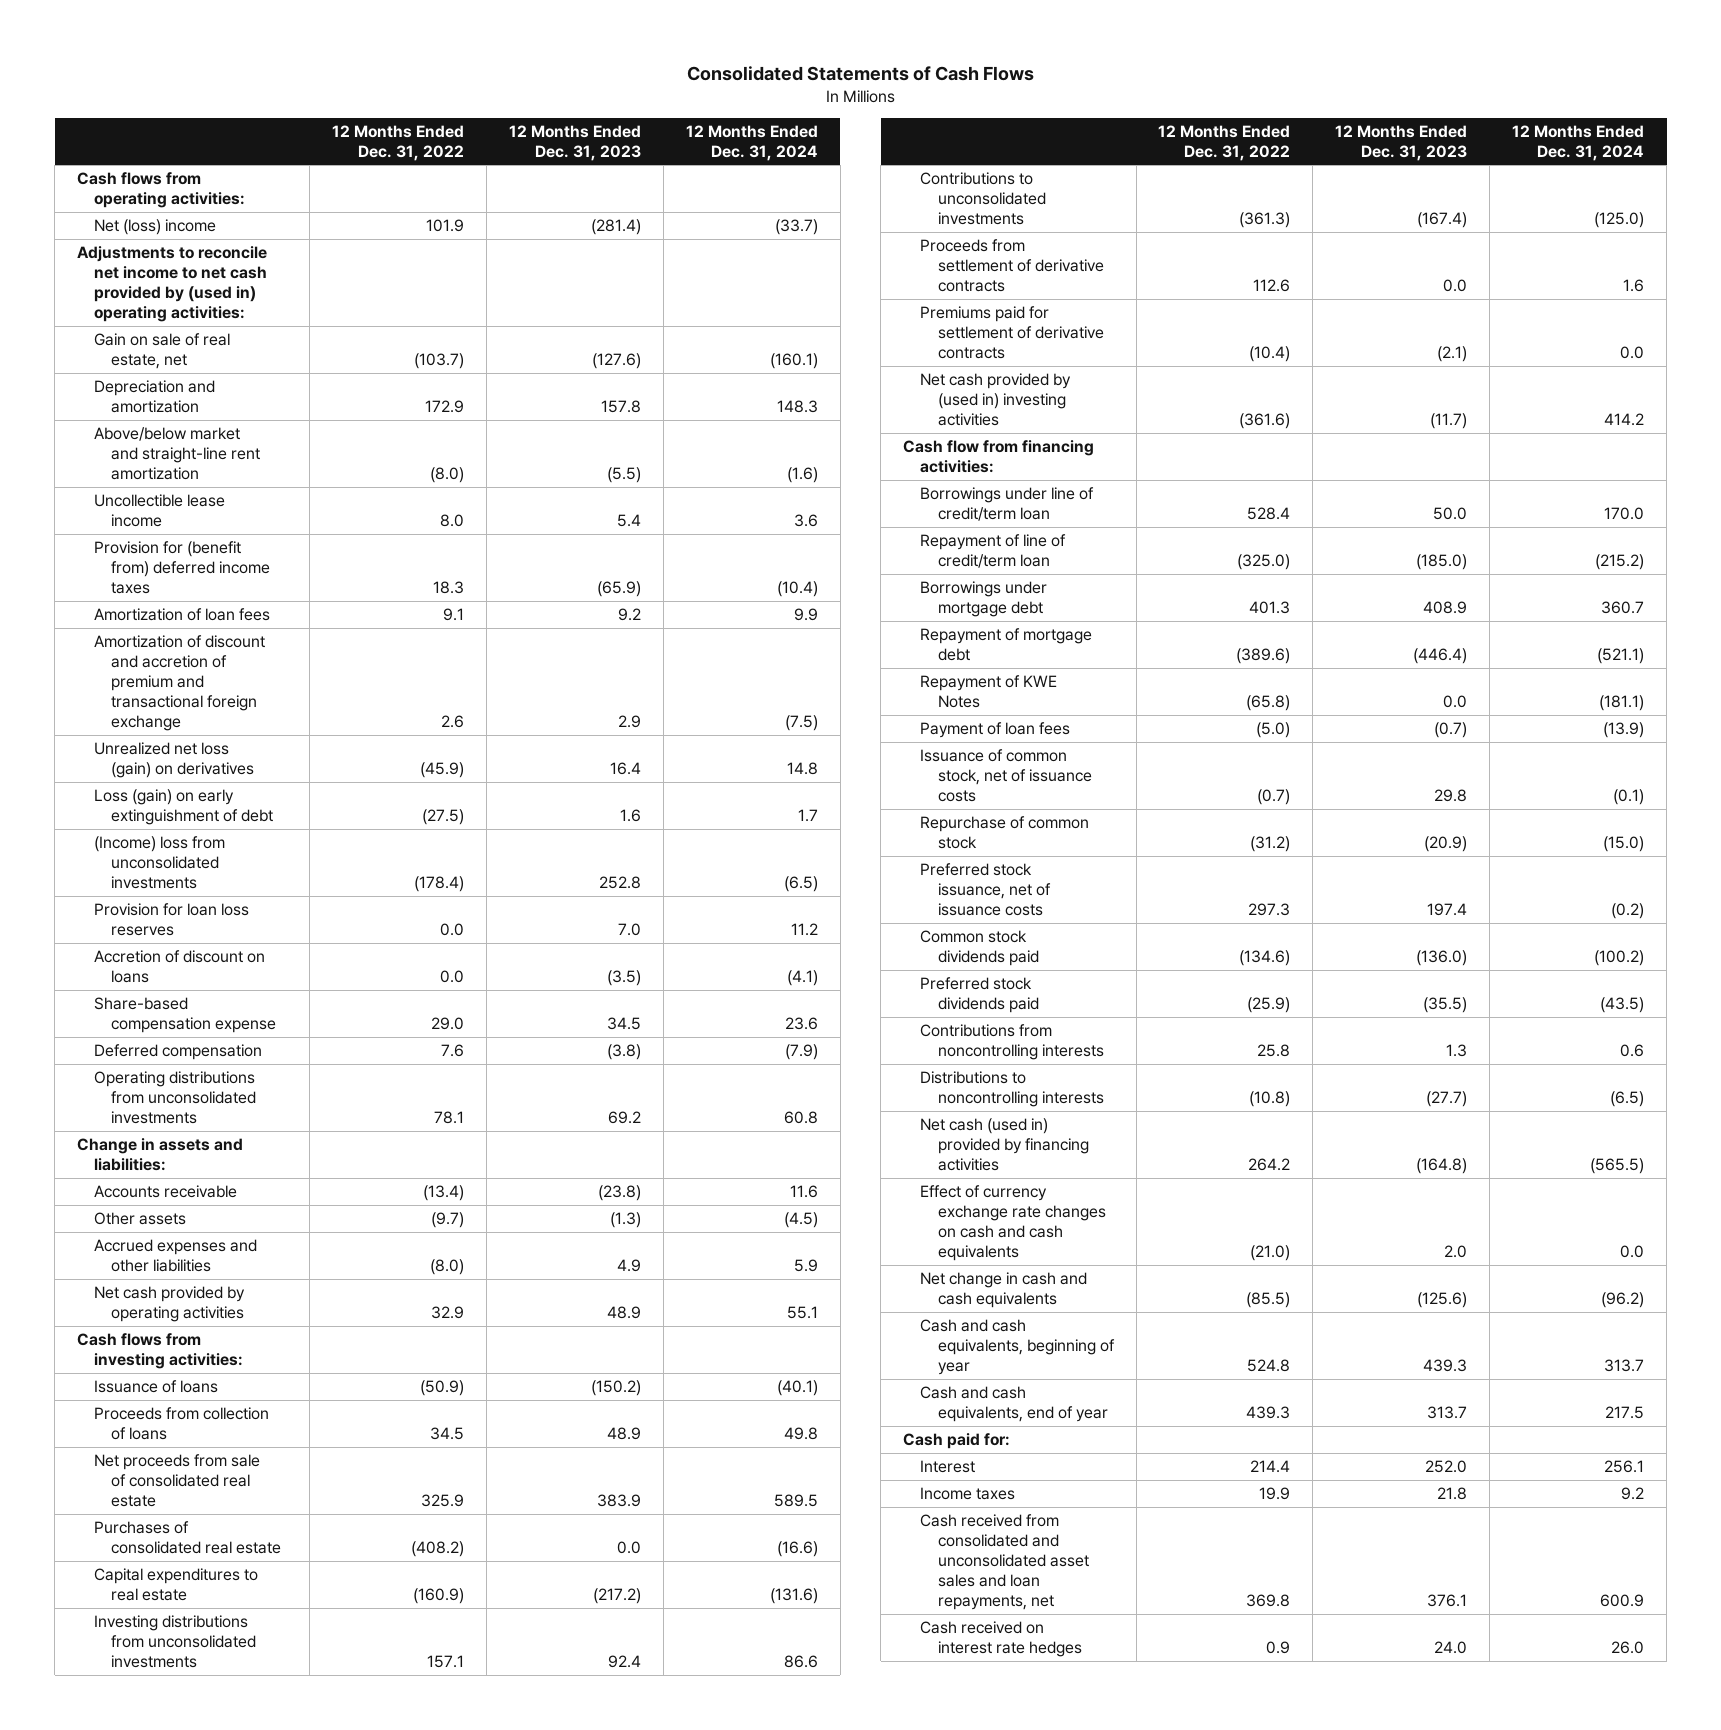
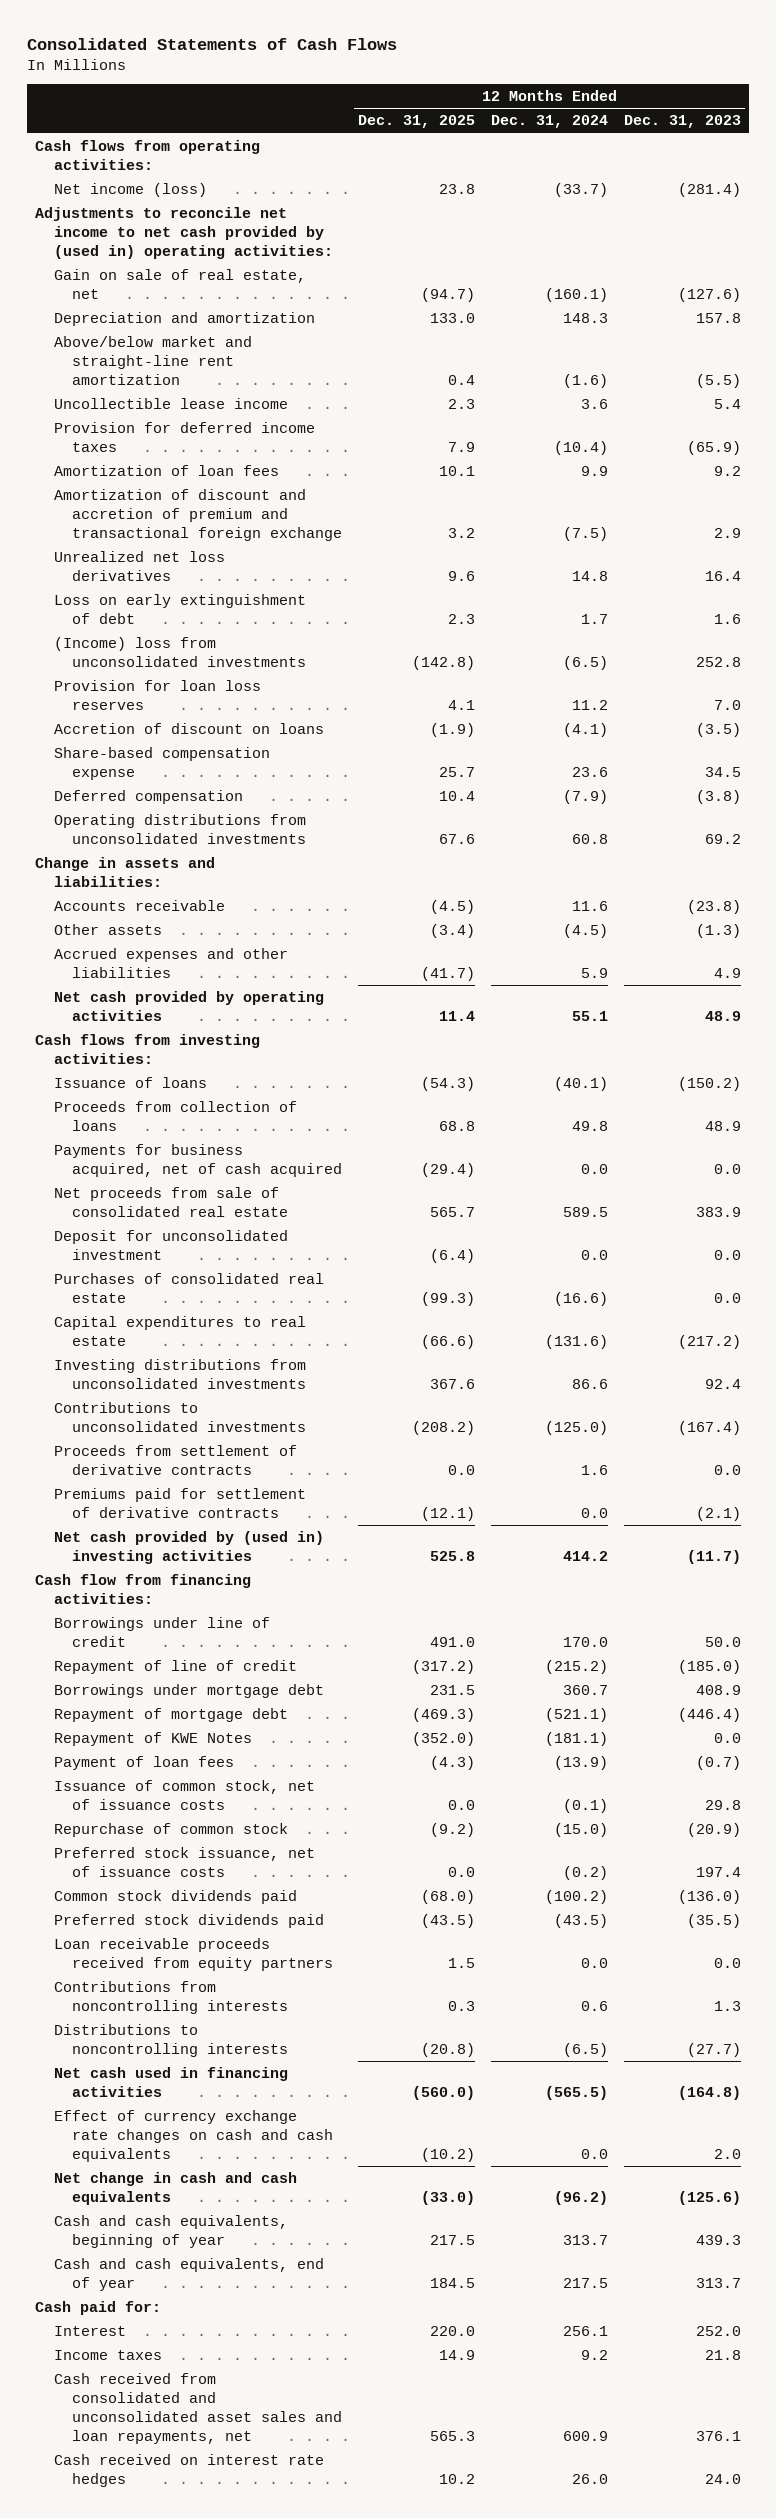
- | 12 Months Ended Dec. 31, 2022 | 12 Months Ended Dec. 31, 2023 | 12 Months Ended Dec. 31, 2024
+ | 12 Months Ended Dec. 31, 2025 | 12 Months Ended Dec. 31, 2024 | 12 Months Ended Dec. 31, 2023
- Net (loss) income | 101.9 | (281.4) | (33.7)
+ Net income (loss) | 23.8 | (33.7) | (281.4)
- Provision for (benefit from) deferred income taxes | 18.3 | (65.9) | (10.4)
+ Provision for deferred income taxes | 7.9 | (10.4) | (65.9)
- Unrealized net loss (gain) on derivatives | (45.9) | 16.4 | 14.8
- Loss (gain) on early extinguishment of debt | (27.5) | 1.6 | 1.7
+ Unrealized net loss derivatives | 9.6 | 14.8 | 16.4
+ Loss on early extinguishment of debt | 2.3 | 1.7 | 1.6
+ Payments for business acquired, net of cash acquired | (29.4) | 0.0 | 0.0
+ Deposit for unconsolidated investment | (6.4) | 0.0 | 0.0
- Borrowings under line of credit/term loan | 528.4 | 50.0 | 170.0
- Repayment of line of credit/term loan | (325.0) | (185.0) | (215.2)
+ Borrowings under line of credit | 491.0 | 170.0 | 50.0
+ Repayment of line of credit | (317.2) | (215.2) | (185.0)
+ Loan receivable proceeds received from equity partners | 1.5 | 0.0 | 0.0
- Net cash (used in) provided by financing activities | 264.2 | (164.8) | (565.5)
+ Net cash used in financing activities | (560.0) | (565.5) | (164.8)

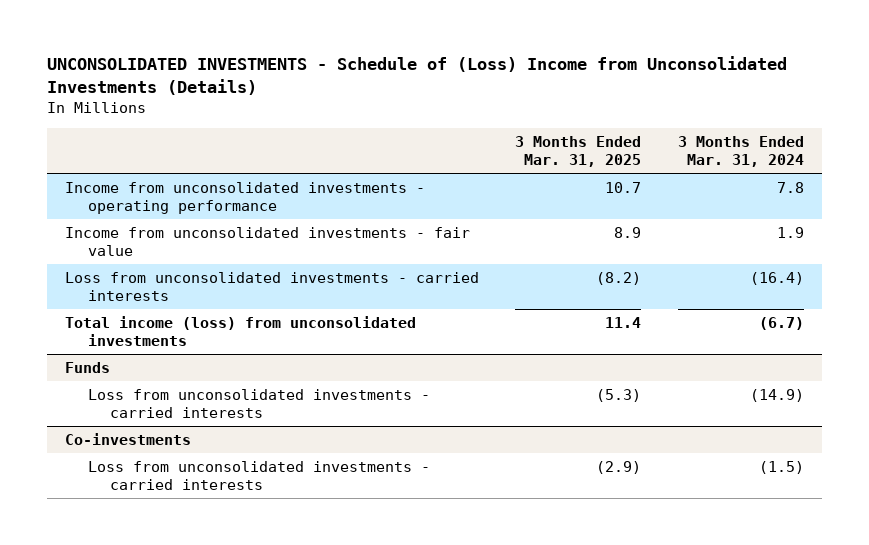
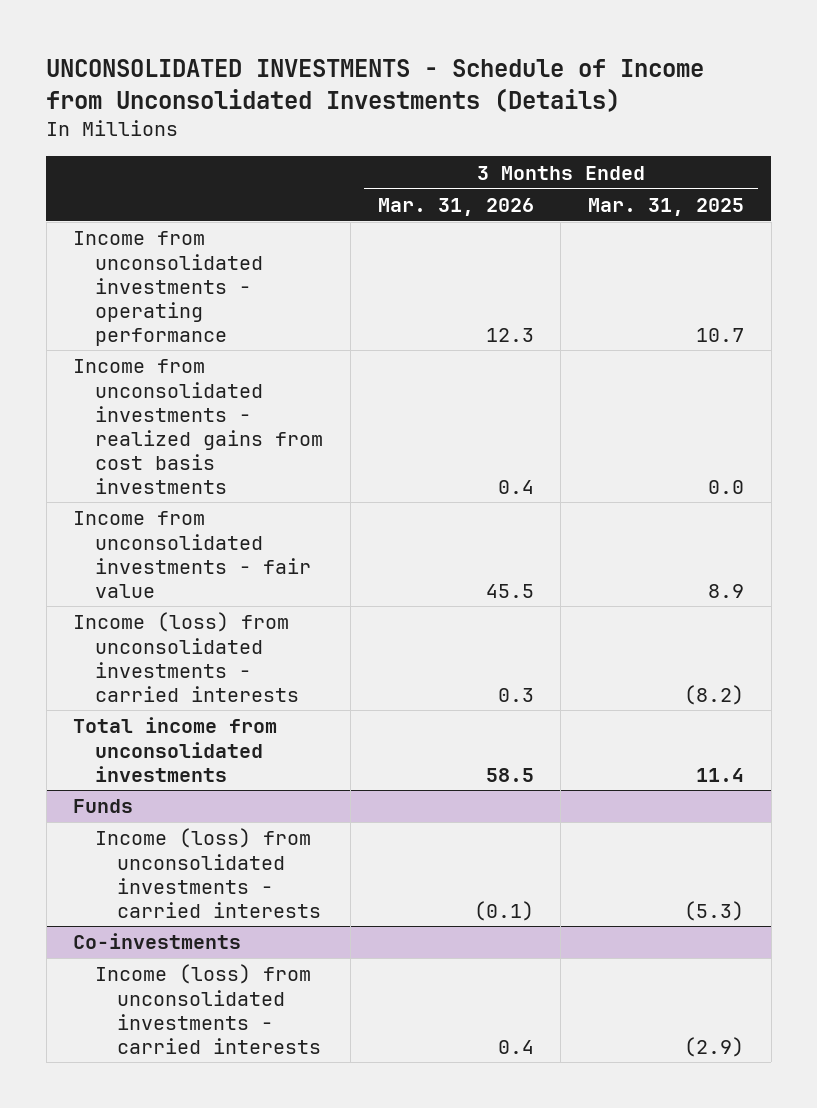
- UNCONSOLIDATED INVESTMENTS - Schedule of (Loss) Income from Unconsolidated Investments (Details)
+ UNCONSOLIDATED INVESTMENTS - Schedule of Income from Unconsolidated Investments (Details)
- | 3 Months Ended Mar. 31, 2025 | 3 Months Ended Mar. 31, 2024
+ | 3 Months Ended Mar. 31, 2026 | 3 Months Ended Mar. 31, 2025
+ Income from unconsolidated investments - realized gains from cost basis investments | 0.4 | 0.0
- Loss from unconsolidated investments - carried interests | (8.2) | (16.4)
- Total income (loss) from unconsolidated investments | 11.4 | (6.7)
+ Income (loss) from unconsolidated investments - carried interests | 0.3 | (8.2)
+ Total income from unconsolidated investments | 58.5 | 11.4
@ Funds
- Loss from unconsolidated investments - carried interests | (5.3) | (14.9)
+ Income (loss) from unconsolidated investments - carried interests | (0.1) | (5.3)
@ Co-investments
- Loss from unconsolidated investments - carried interests | (2.9) | (1.5)
+ Income (loss) from unconsolidated investments - carried interests | 0.4 | (2.9)

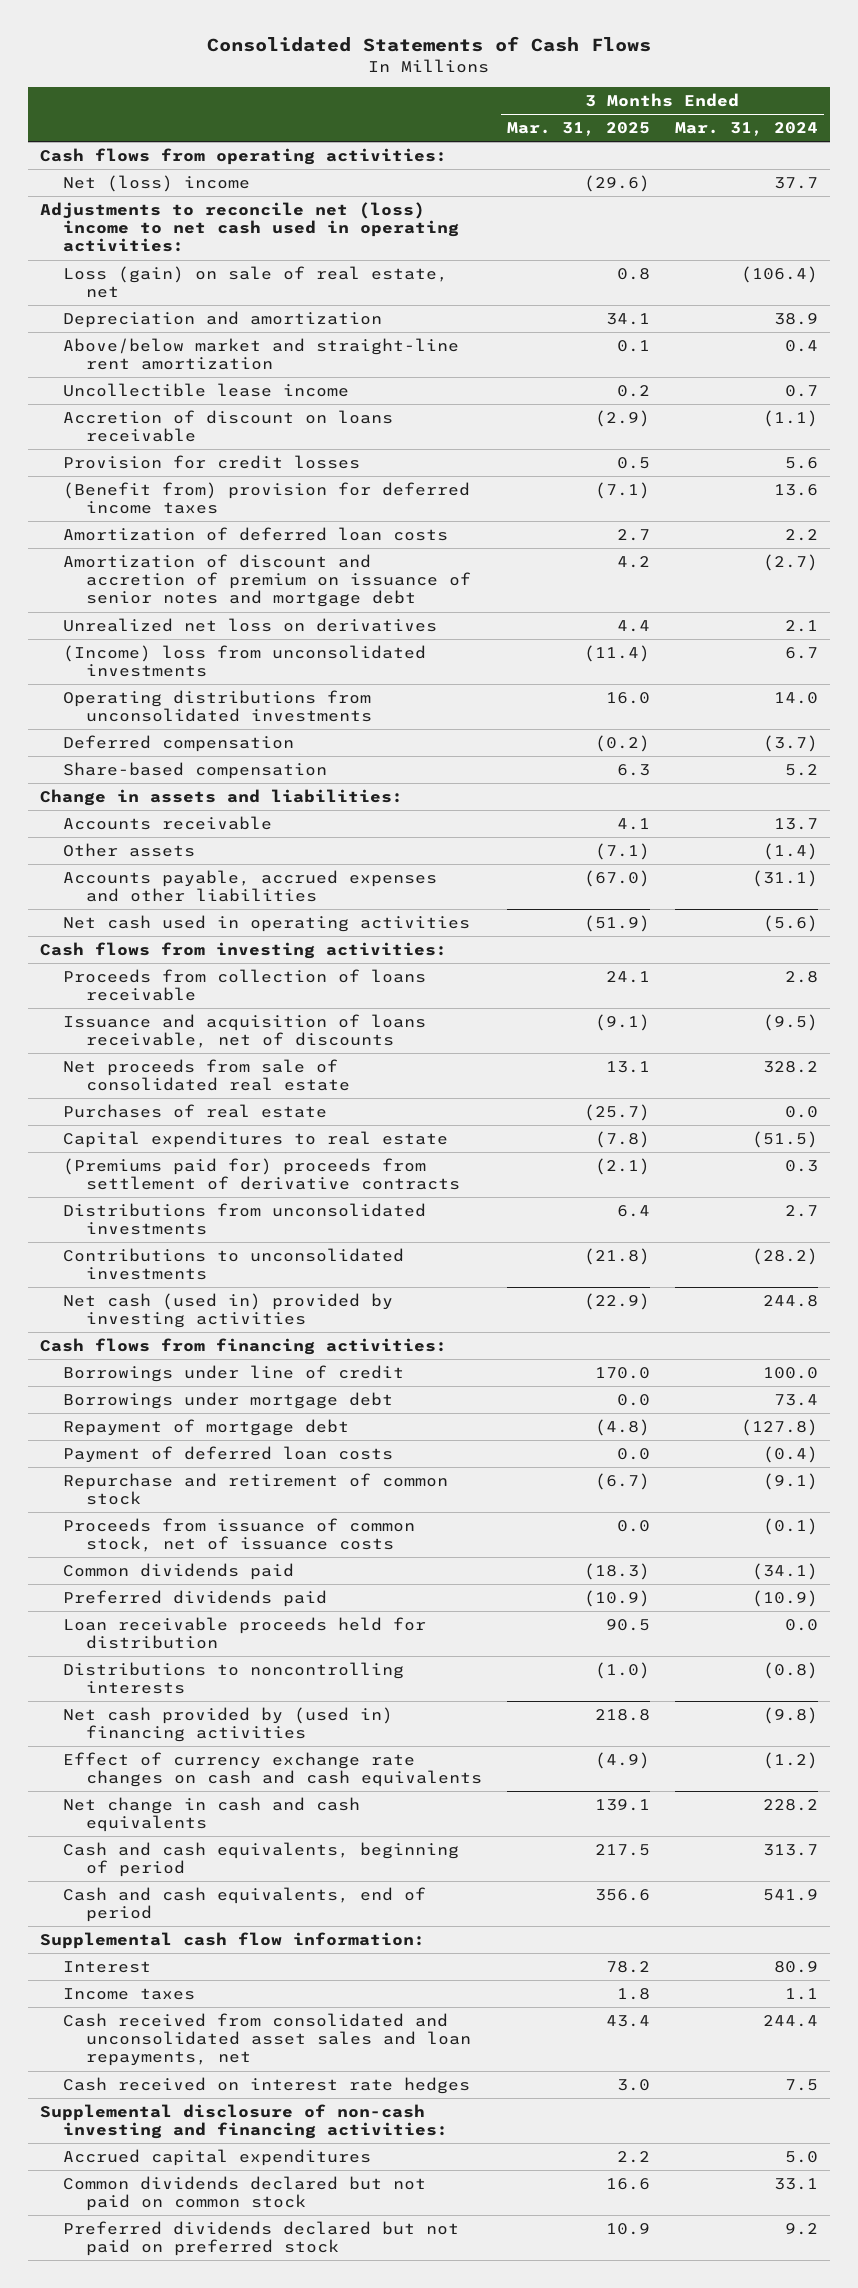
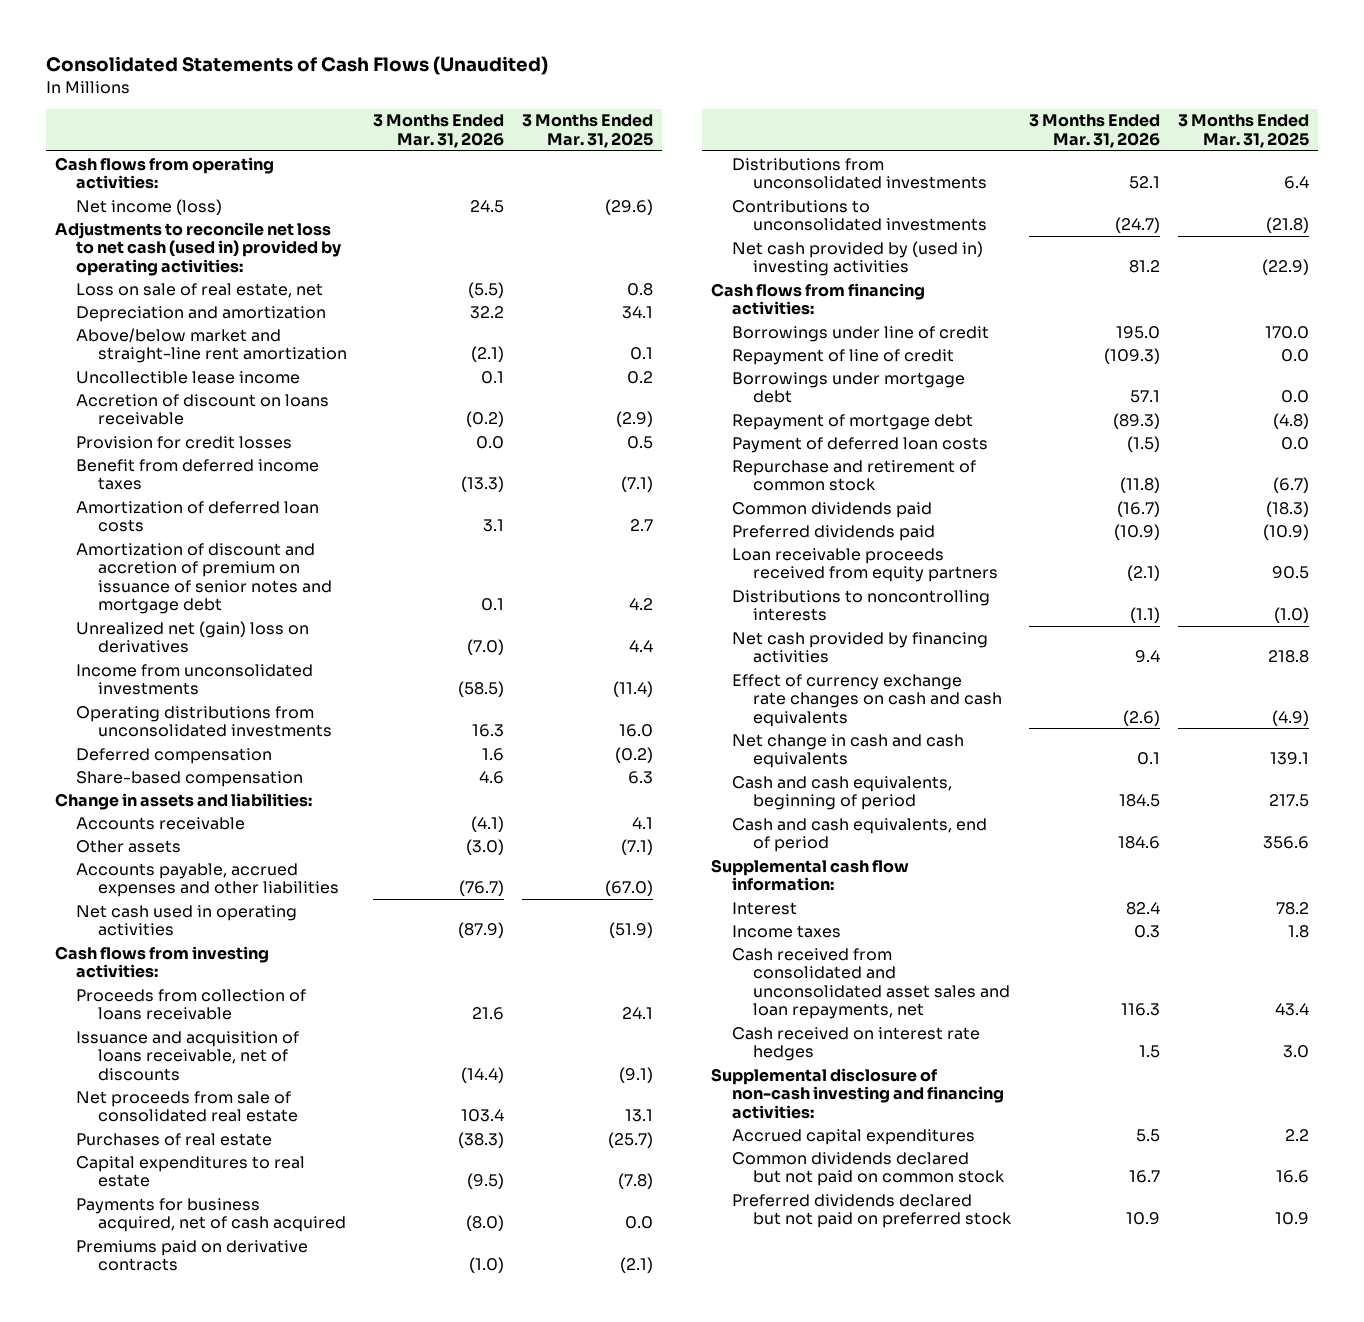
- Consolidated Statements of Cash Flows
+ Consolidated Statements of Cash Flows (Unaudited)
- | 3 Months Ended Mar. 31, 2025 | 3 Months Ended Mar. 31, 2024
+ | 3 Months Ended Mar. 31, 2026 | 3 Months Ended Mar. 31, 2025
- Net (loss) income | (29.6) | 37.7
- Adjustments to reconcile net (loss) income to net cash used in operating activities:
- Loss (gain) on sale of real estate, net | 0.8 | (106.4)
+ Net income (loss) | 24.5 | (29.6)
+ Adjustments to reconcile net loss to net cash (used in) provided by operating activities:
+ Loss on sale of real estate, net | (5.5) | 0.8
- (Benefit from) provision for deferred income taxes | (7.1) | 13.6
+ Benefit from deferred income taxes | (13.3) | (7.1)
- Unrealized net loss on derivatives | 4.4 | 2.1
- (Income) loss from unconsolidated investments | (11.4) | 6.7
+ Unrealized net (gain) loss on derivatives | (7.0) | 4.4
+ Income from unconsolidated investments | (58.5) | (11.4)
- (Premiums paid for) proceeds from settlement of derivative contracts | (2.1) | 0.3
+ Payments for business acquired, net of cash acquired | (8.0) | 0.0
+ Premiums paid on derivative contracts | (1.0) | (2.1)
- Net cash (used in) provided by investing activities | (22.9) | 244.8
+ Net cash provided by (used in) investing activities | 81.2 | (22.9)
+ Repayment of line of credit | (109.3) | 0.0
- Proceeds from issuance of common stock, net of issuance costs | 0.0 | (0.1)
- Loan receivable proceeds held for distribution | 90.5 | 0.0
+ Loan receivable proceeds received from equity partners | (2.1) | 90.5
- Net cash provided by (used in) financing activities | 218.8 | (9.8)
+ Net cash provided by financing activities | 9.4 | 218.8

